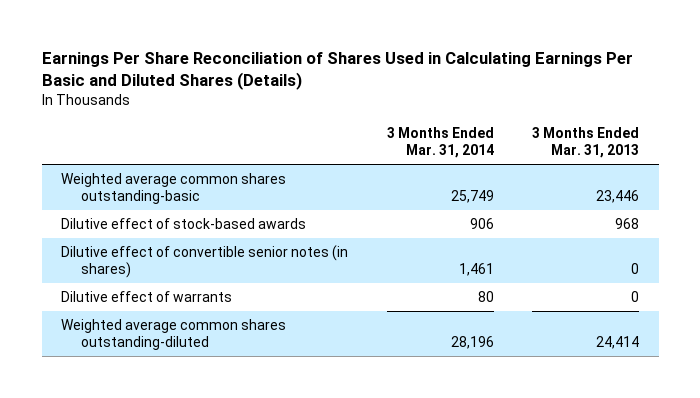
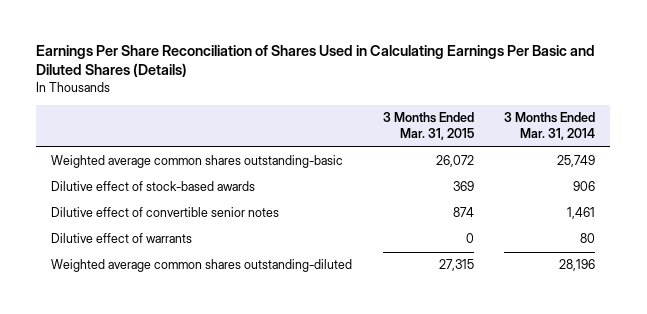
- | 3 Months Ended Mar. 31, 2014 | 3 Months Ended Mar. 31, 2013
+ | 3 Months Ended Mar. 31, 2015 | 3 Months Ended Mar. 31, 2014
- Dilutive effect of convertible senior notes (in shares) | 1,461 | 0
+ Dilutive effect of convertible senior notes | 874 | 1,461

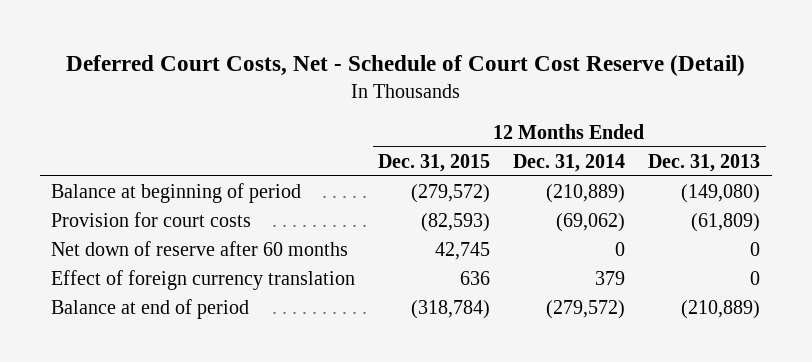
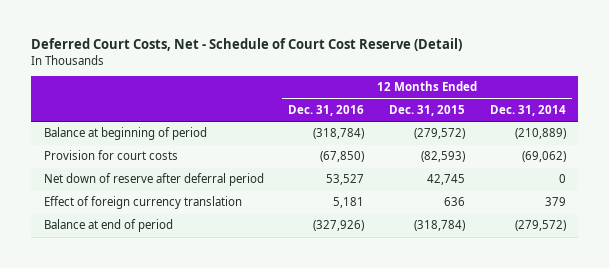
- | 12 Months Ended Dec. 31, 2015 | 12 Months Ended Dec. 31, 2014 | 12 Months Ended Dec. 31, 2013
+ | 12 Months Ended Dec. 31, 2016 | 12 Months Ended Dec. 31, 2015 | 12 Months Ended Dec. 31, 2014
- Net down of reserve after 60 months | 42,745 | 0 | 0
+ Net down of reserve after deferral period | 53,527 | 42,745 | 0

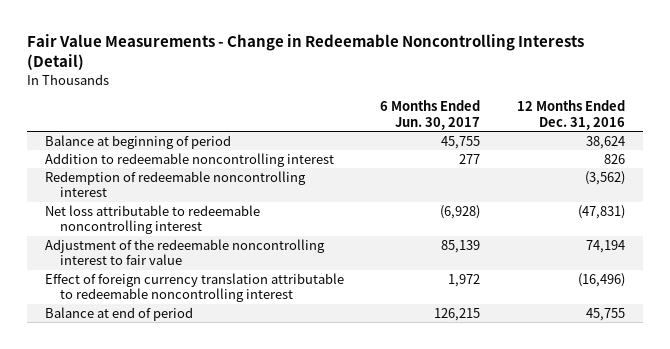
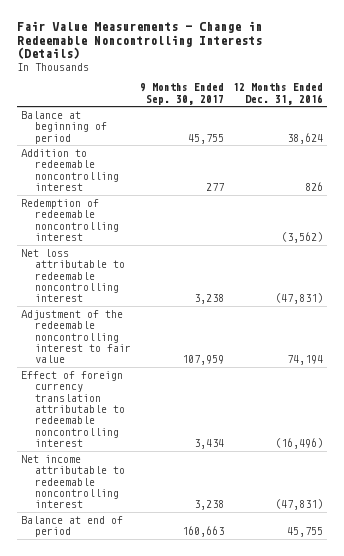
- Fair Value Measurements - Change in Redeemable Noncontrolling Interests (Detail)
+ Fair Value Measurements - Change in Redeemable Noncontrolling Interests (Details)
- | 6 Months Ended Jun. 30, 2017 | 12 Months Ended Dec. 31, 2016
+ | 9 Months Ended Sep. 30, 2017 | 12 Months Ended Dec. 31, 2016
+ Net income attributable to redeemable noncontrolling interest | 3,238 | (47,831)

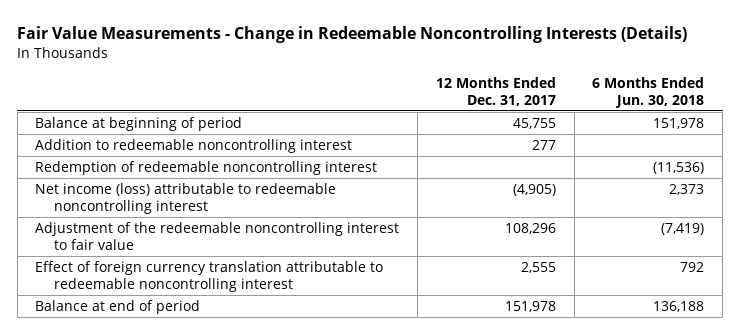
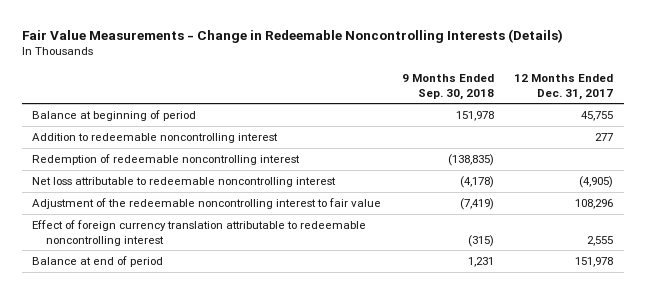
- | 12 Months Ended Dec. 31, 2017 | 6 Months Ended Jun. 30, 2018
+ | 9 Months Ended Sep. 30, 2018 | 12 Months Ended Dec. 31, 2017
- Net income (loss) attributable to redeemable noncontrolling interest | (4,905) | 2,373
+ Net loss attributable to redeemable noncontrolling interest | (4,178) | (4,905)

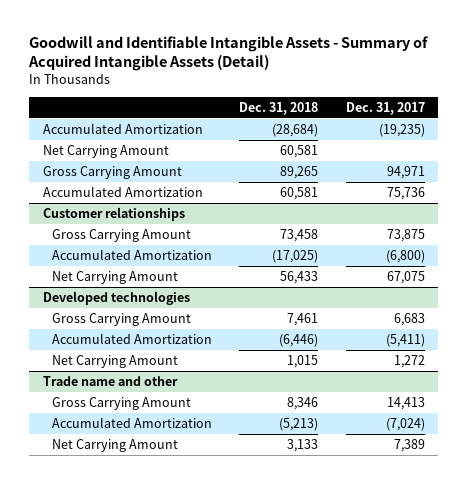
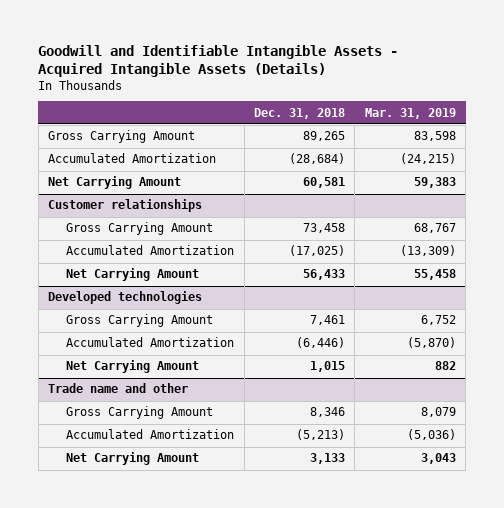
- Goodwill and Identifiable Intangible Assets - Summary of Acquired Intangible Assets (Detail)
+ Goodwill and Identifiable Intangible Assets - Acquired Intangible Assets (Details)
- | Dec. 31, 2018 | Dec. 31, 2017
+ | Dec. 31, 2018 | Mar. 31, 2019
moved up: Gross Carrying Amount | 89,265 | 83,598
- Accumulated Amortization | 60,581 | 75,736

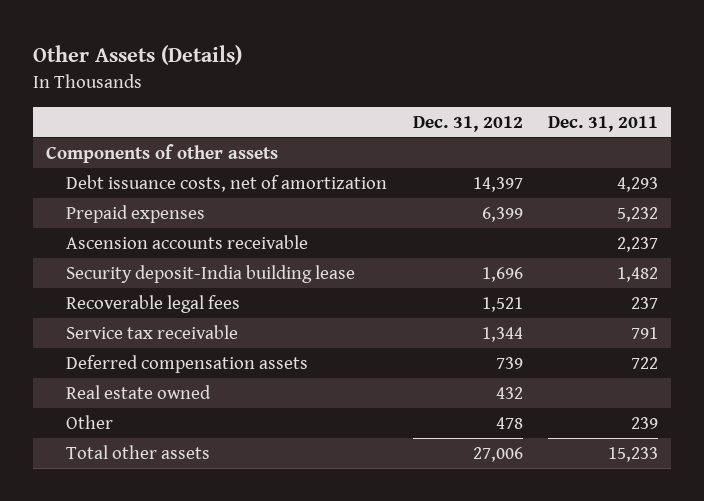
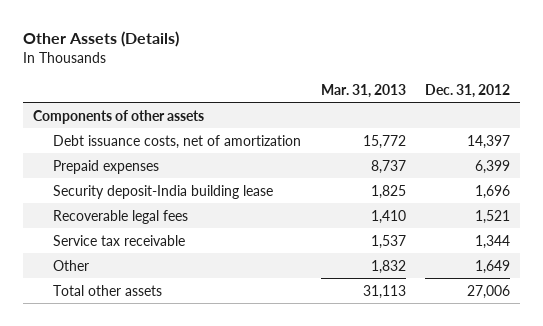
- | Dec. 31, 2012 | Dec. 31, 2011
+ | Mar. 31, 2013 | Dec. 31, 2012
- Ascension accounts receivable | | 2,237
- Deferred compensation assets | 739 | 722
- Real estate owned | 432 |
- Other | 478 | 239
+ Other | 1,832 | 1,649

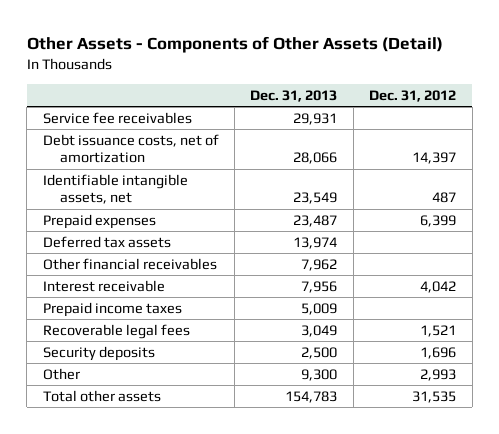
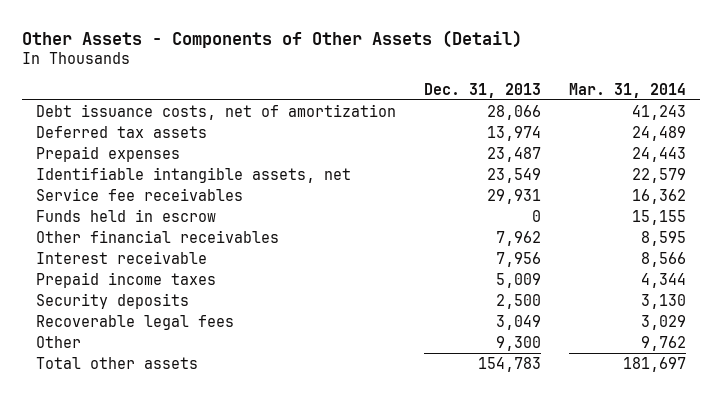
- | Dec. 31, 2013 | Dec. 31, 2012
+ | Dec. 31, 2013 | Mar. 31, 2014
moved down: Prepaid expenses | 23,487 | 24,443
moved down: Identifiable intangible assets, net | 23,549 | 22,579
moved down: Service fee receivables | 29,931 | 16,362
+ Funds held in escrow | 0 | 15,155
moved down: Recoverable legal fees | 3,049 | 3,029

